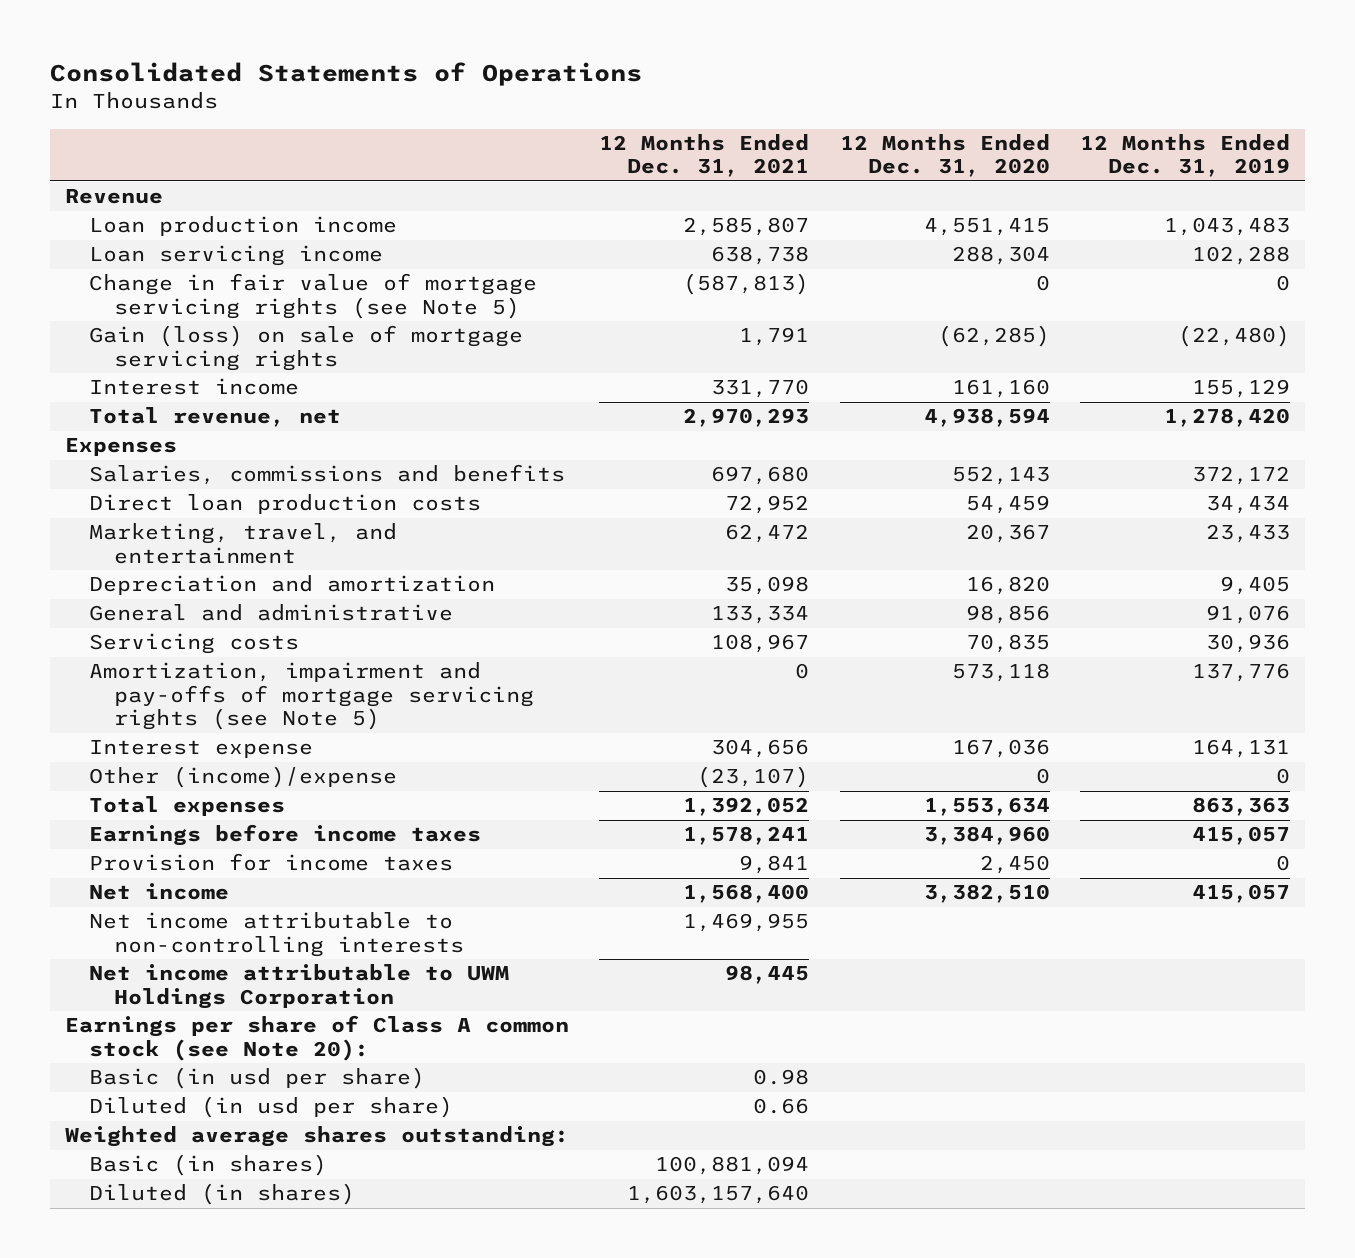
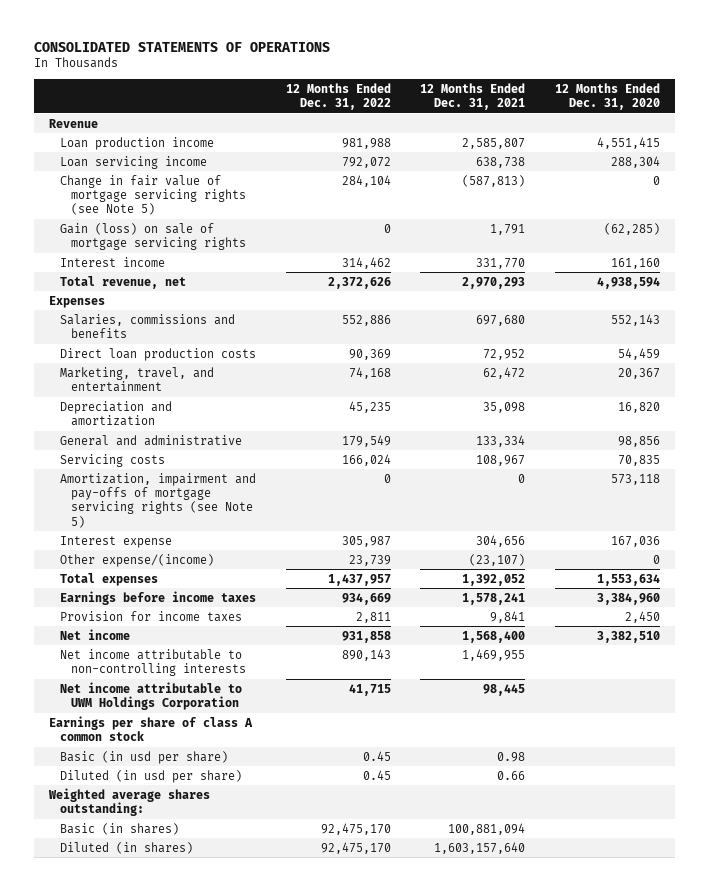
- Consolidated Statements of Operations
+ CONSOLIDATED STATEMENTS OF OPERATIONS
- | 12 Months Ended Dec. 31, 2021 | 12 Months Ended Dec. 31, 2020 | 12 Months Ended Dec. 31, 2019
+ | 12 Months Ended Dec. 31, 2022 | 12 Months Ended Dec. 31, 2021 | 12 Months Ended Dec. 31, 2020
- Other (income)/expense | (23,107) | 0 | 0
+ Other expense/(income) | 23,739 | (23,107) | 0
- Earnings per share of Class A common stock (see Note 20):
+ Earnings per share of class A common stock

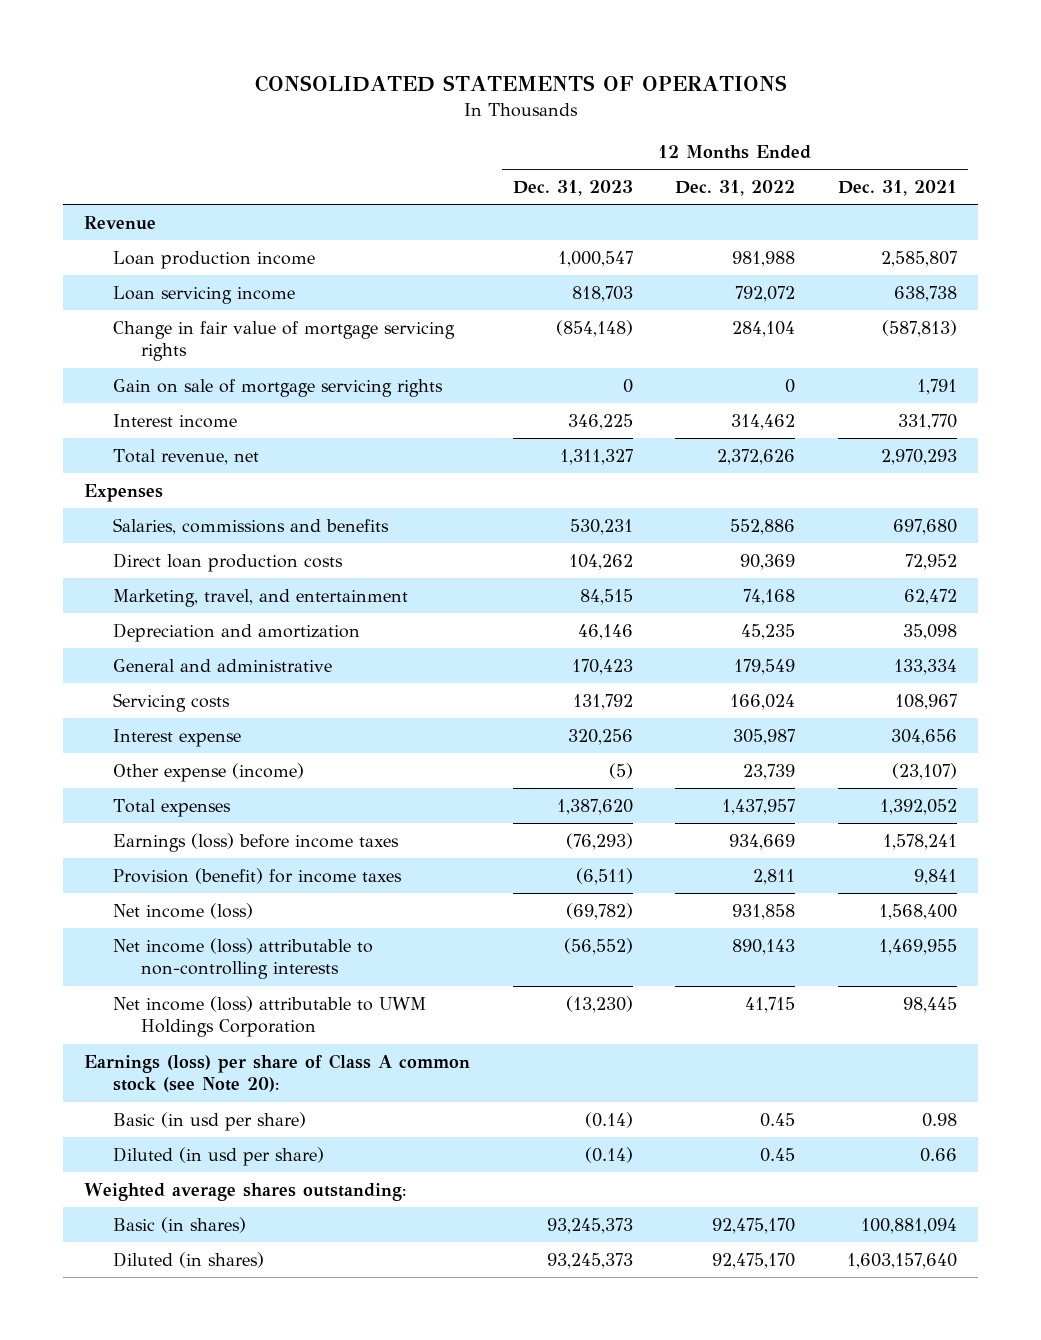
- | 12 Months Ended Dec. 31, 2022 | 12 Months Ended Dec. 31, 2021 | 12 Months Ended Dec. 31, 2020
+ | 12 Months Ended Dec. 31, 2023 | 12 Months Ended Dec. 31, 2022 | 12 Months Ended Dec. 31, 2021
- Change in fair value of mortgage servicing rights (see Note 5) | 284,104 | (587,813) | 0
- Gain (loss) on sale of mortgage servicing rights | 0 | 1,791 | (62,285)
+ Change in fair value of mortgage servicing rights | (854,148) | 284,104 | (587,813)
+ Gain on sale of mortgage servicing rights | 0 | 0 | 1,791
- Amortization, impairment and pay-offs of mortgage servicing rights (see Note 5) | 0 | 0 | 573,118
- Other expense/(income) | 23,739 | (23,107) | 0
+ Other expense (income) | (5) | 23,739 | (23,107)
- Earnings before income taxes | 934,669 | 1,578,241 | 3,384,960
- Provision for income taxes | 2,811 | 9,841 | 2,450
- Net income | 931,858 | 1,568,400 | 3,382,510
- Net income attributable to non-controlling interests | 890,143 | 1,469,955 |
- Net income attributable to UWM Holdings Corporation | 41,715 | 98,445 |
- Earnings per share of class A common stock
+ Earnings (loss) before income taxes | (76,293) | 934,669 | 1,578,241
+ Provision (benefit) for income taxes | (6,511) | 2,811 | 9,841
+ Net income (loss) | (69,782) | 931,858 | 1,568,400
+ Net income (loss) attributable to non-controlling interests | (56,552) | 890,143 | 1,469,955
+ Net income (loss) attributable to UWM Holdings Corporation | (13,230) | 41,715 | 98,445
+ Earnings (loss) per share of Class A common stock (see Note 20):

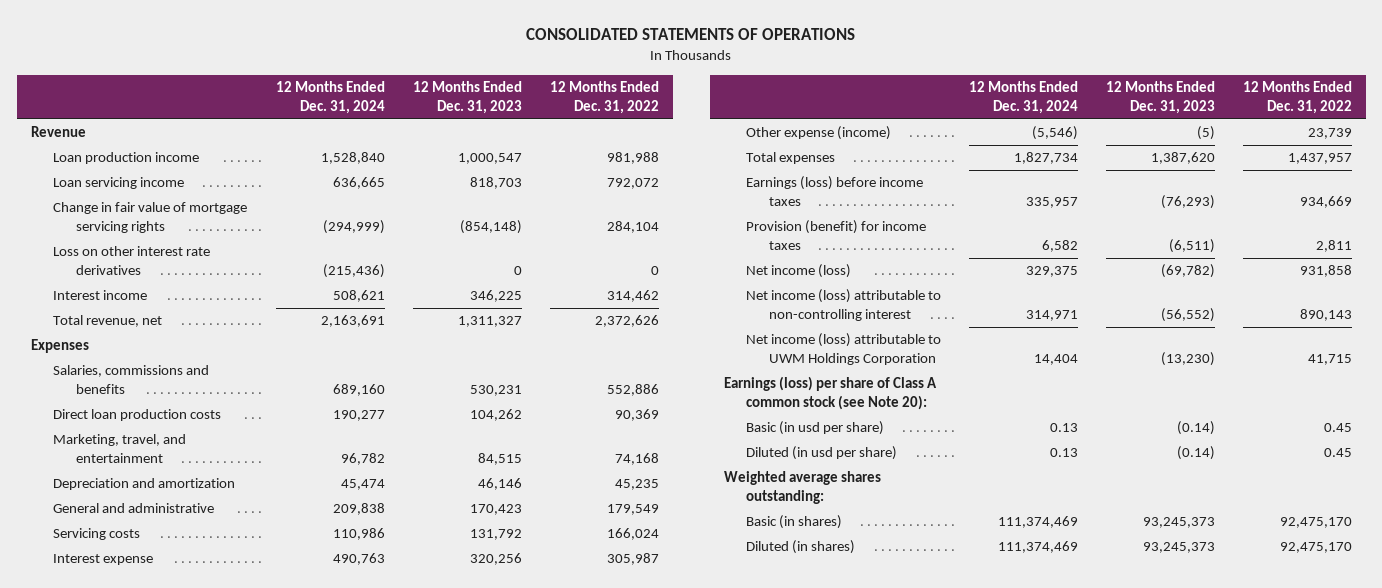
- | 12 Months Ended Dec. 31, 2023 | 12 Months Ended Dec. 31, 2022 | 12 Months Ended Dec. 31, 2021
+ | 12 Months Ended Dec. 31, 2024 | 12 Months Ended Dec. 31, 2023 | 12 Months Ended Dec. 31, 2022
- Gain on sale of mortgage servicing rights | 0 | 0 | 1,791
+ Loss on other interest rate derivatives | (215,436) | 0 | 0
- Net income (loss) attributable to non-controlling interests | (56,552) | 890,143 | 1,469,955
+ Net income (loss) attributable to non-controlling interest | 314,971 | (56,552) | 890,143

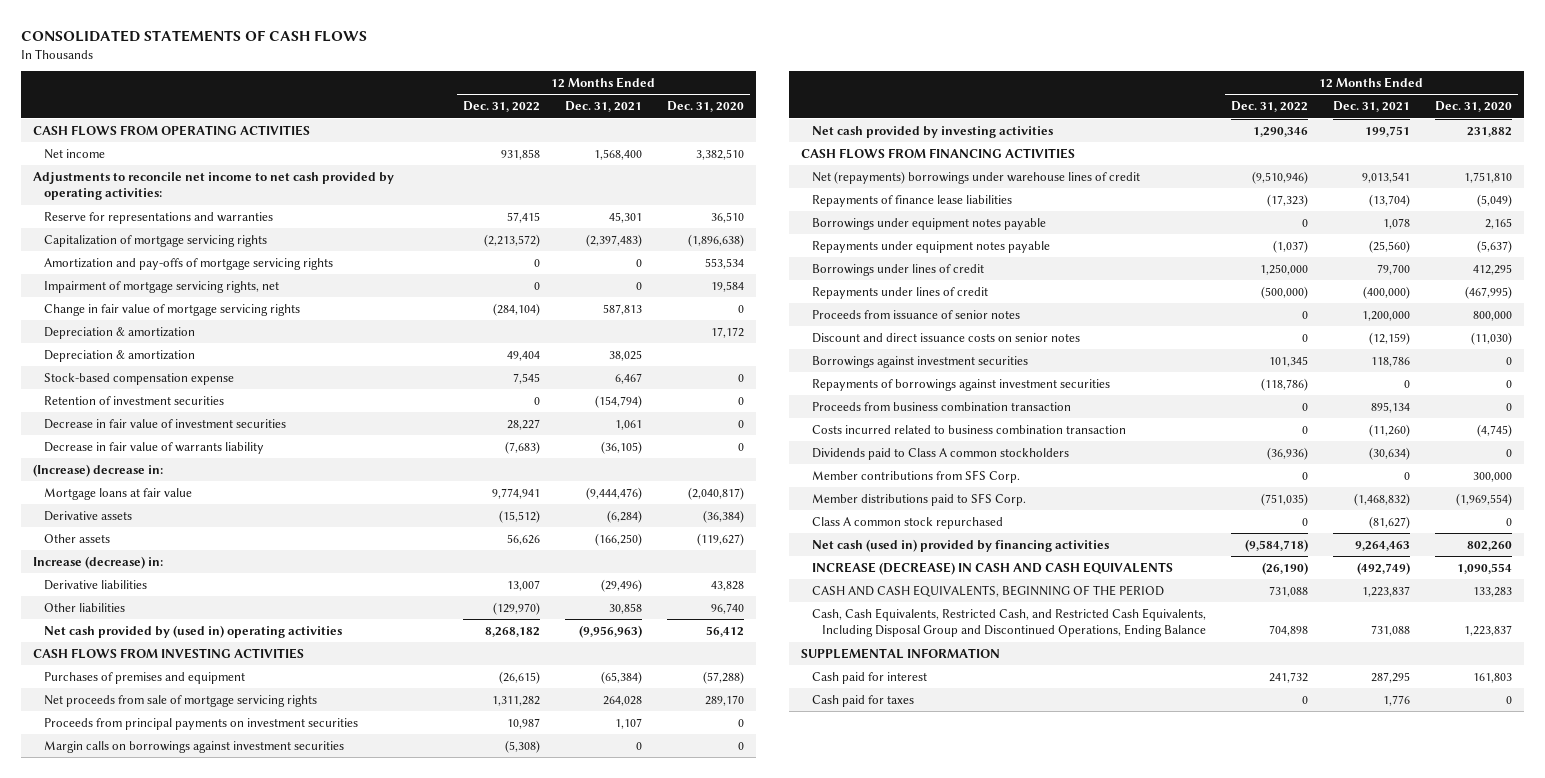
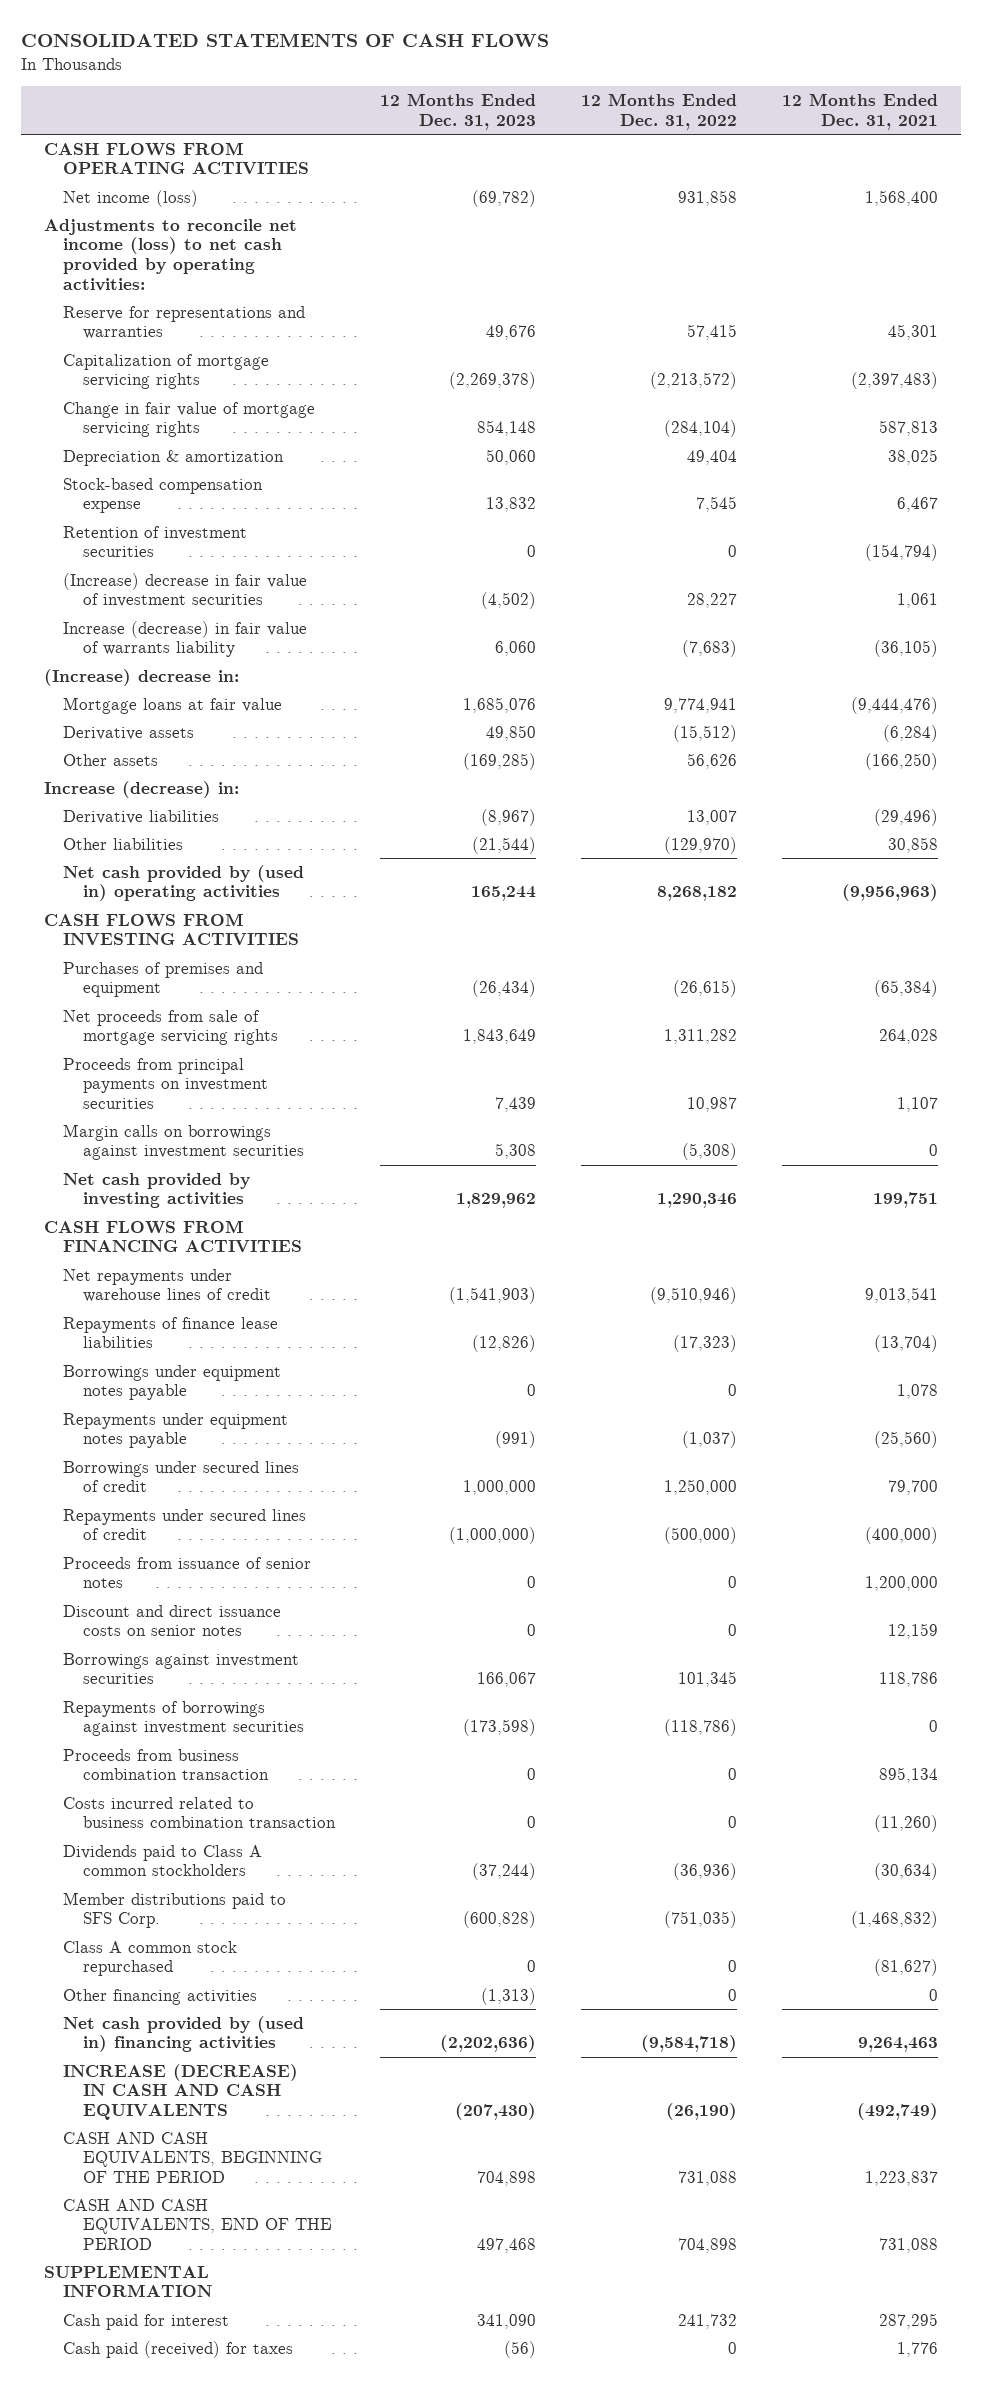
- | 12 Months Ended Dec. 31, 2022 | 12 Months Ended Dec. 31, 2021 | 12 Months Ended Dec. 31, 2020
+ | 12 Months Ended Dec. 31, 2023 | 12 Months Ended Dec. 31, 2022 | 12 Months Ended Dec. 31, 2021
- Net income | 931,858 | 1,568,400 | 3,382,510
- Adjustments to reconcile net income to net cash provided by operating activities:
+ Net income (loss) | (69,782) | 931,858 | 1,568,400
+ Adjustments to reconcile net income (loss) to net cash provided by operating activities:
- Amortization and pay-offs of mortgage servicing rights | 0 | 0 | 553,534
- Impairment of mortgage servicing rights, net | 0 | 0 | 19,584
- Depreciation & amortization | | | 17,172
- Decrease in fair value of investment securities | 28,227 | 1,061 | 0
- Decrease in fair value of warrants liability | (7,683) | (36,105) | 0
+ (Increase) decrease in fair value of investment securities | (4,502) | 28,227 | 1,061
+ Increase (decrease) in fair value of warrants liability | 6,060 | (7,683) | (36,105)
- Net (repayments) borrowings under warehouse lines of credit | (9,510,946) | 9,013,541 | 1,751,810
+ Net repayments under warehouse lines of credit | (1,541,903) | (9,510,946) | 9,013,541
- Borrowings under lines of credit | 1,250,000 | 79,700 | 412,295
- Repayments under lines of credit | (500,000) | (400,000) | (467,995)
+ Borrowings under secured lines of credit | 1,000,000 | 1,250,000 | 79,700
+ Repayments under secured lines of credit | (1,000,000) | (500,000) | (400,000)
- Discount and direct issuance costs on senior notes | 0 | (12,159) | (11,030)
+ Discount and direct issuance costs on senior notes | 0 | 0 | 12,159
- Member contributions from SFS Corp. | 0 | 0 | 300,000
- Net cash (used in) provided by financing activities | (9,584,718) | 9,264,463 | 802,260
+ Other financing activities | (1,313) | 0 | 0
+ Net cash provided by (used in) financing activities | (2,202,636) | (9,584,718) | 9,264,463
- Cash, Cash Equivalents, Restricted Cash, and Restricted Cash Equivalents, Including Disposal Group and Discontinued Operations, Ending Balance | 704,898 | 731,088 | 1,223,837
+ CASH AND CASH EQUIVALENTS, END OF THE PERIOD | 497,468 | 704,898 | 731,088
- Cash paid for taxes | 0 | 1,776 | 0
+ Cash paid (received) for taxes | (56) | 0 | 1,776

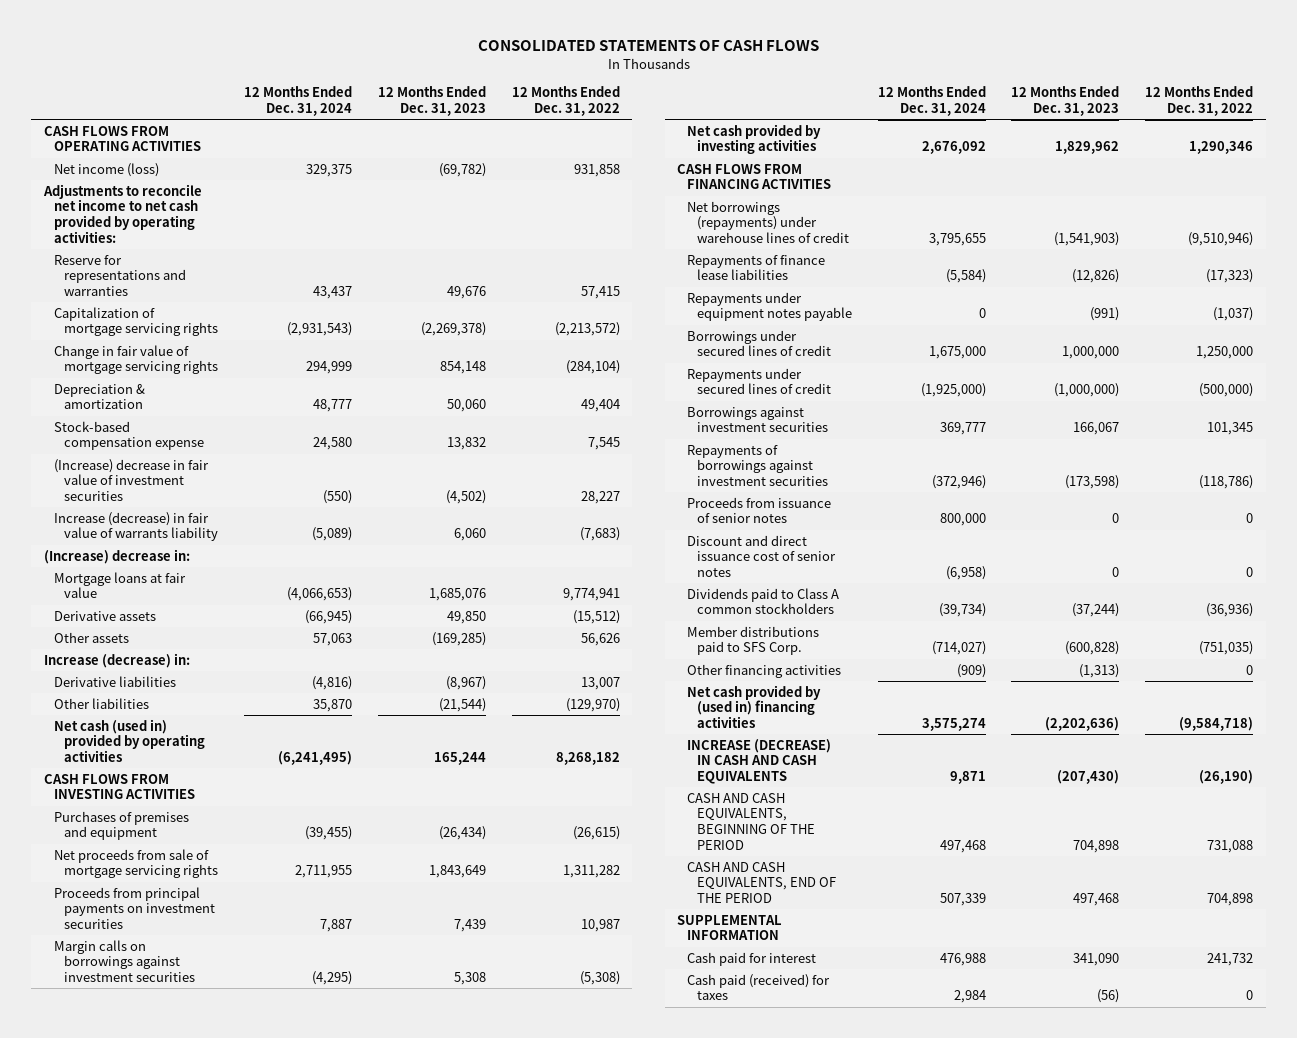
- | 12 Months Ended Dec. 31, 2023 | 12 Months Ended Dec. 31, 2022 | 12 Months Ended Dec. 31, 2021
+ | 12 Months Ended Dec. 31, 2024 | 12 Months Ended Dec. 31, 2023 | 12 Months Ended Dec. 31, 2022
- Adjustments to reconcile net income (loss) to net cash provided by operating activities:
+ Adjustments to reconcile net income to net cash provided by operating activities:
- Retention of investment securities | 0 | 0 | (154,794)
- Net cash provided by (used in) operating activities | 165,244 | 8,268,182 | (9,956,963)
+ Net cash (used in) provided by operating activities | (6,241,495) | 165,244 | 8,268,182
- Net repayments under warehouse lines of credit | (1,541,903) | (9,510,946) | 9,013,541
+ Net borrowings (repayments) under warehouse lines of credit | 3,795,655 | (1,541,903) | (9,510,946)
- Borrowings under equipment notes payable | 0 | 0 | 1,078
- Discount and direct issuance costs on senior notes | 0 | 0 | 12,159
- Proceeds from business combination transaction | 0 | 0 | 895,134
- Costs incurred related to business combination transaction | 0 | 0 | (11,260)
moved down: Proceeds from issuance of senior notes | 800,000 | 0 | 0
+ Discount and direct issuance cost of senior notes | (6,958) | 0 | 0
- Class A common stock repurchased | 0 | 0 | (81,627)

